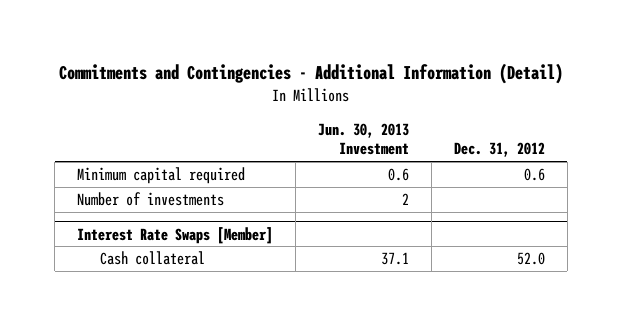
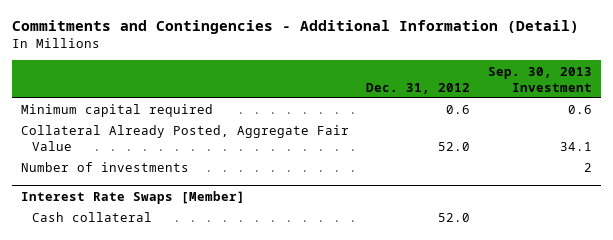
- | Jun. 30, 2013 Investment | Dec. 31, 2012
+ | Dec. 31, 2012 | Sep. 30, 2013 Investment
+ Collateral Already Posted, Aggregate Fair Value | 52.0 | 34.1

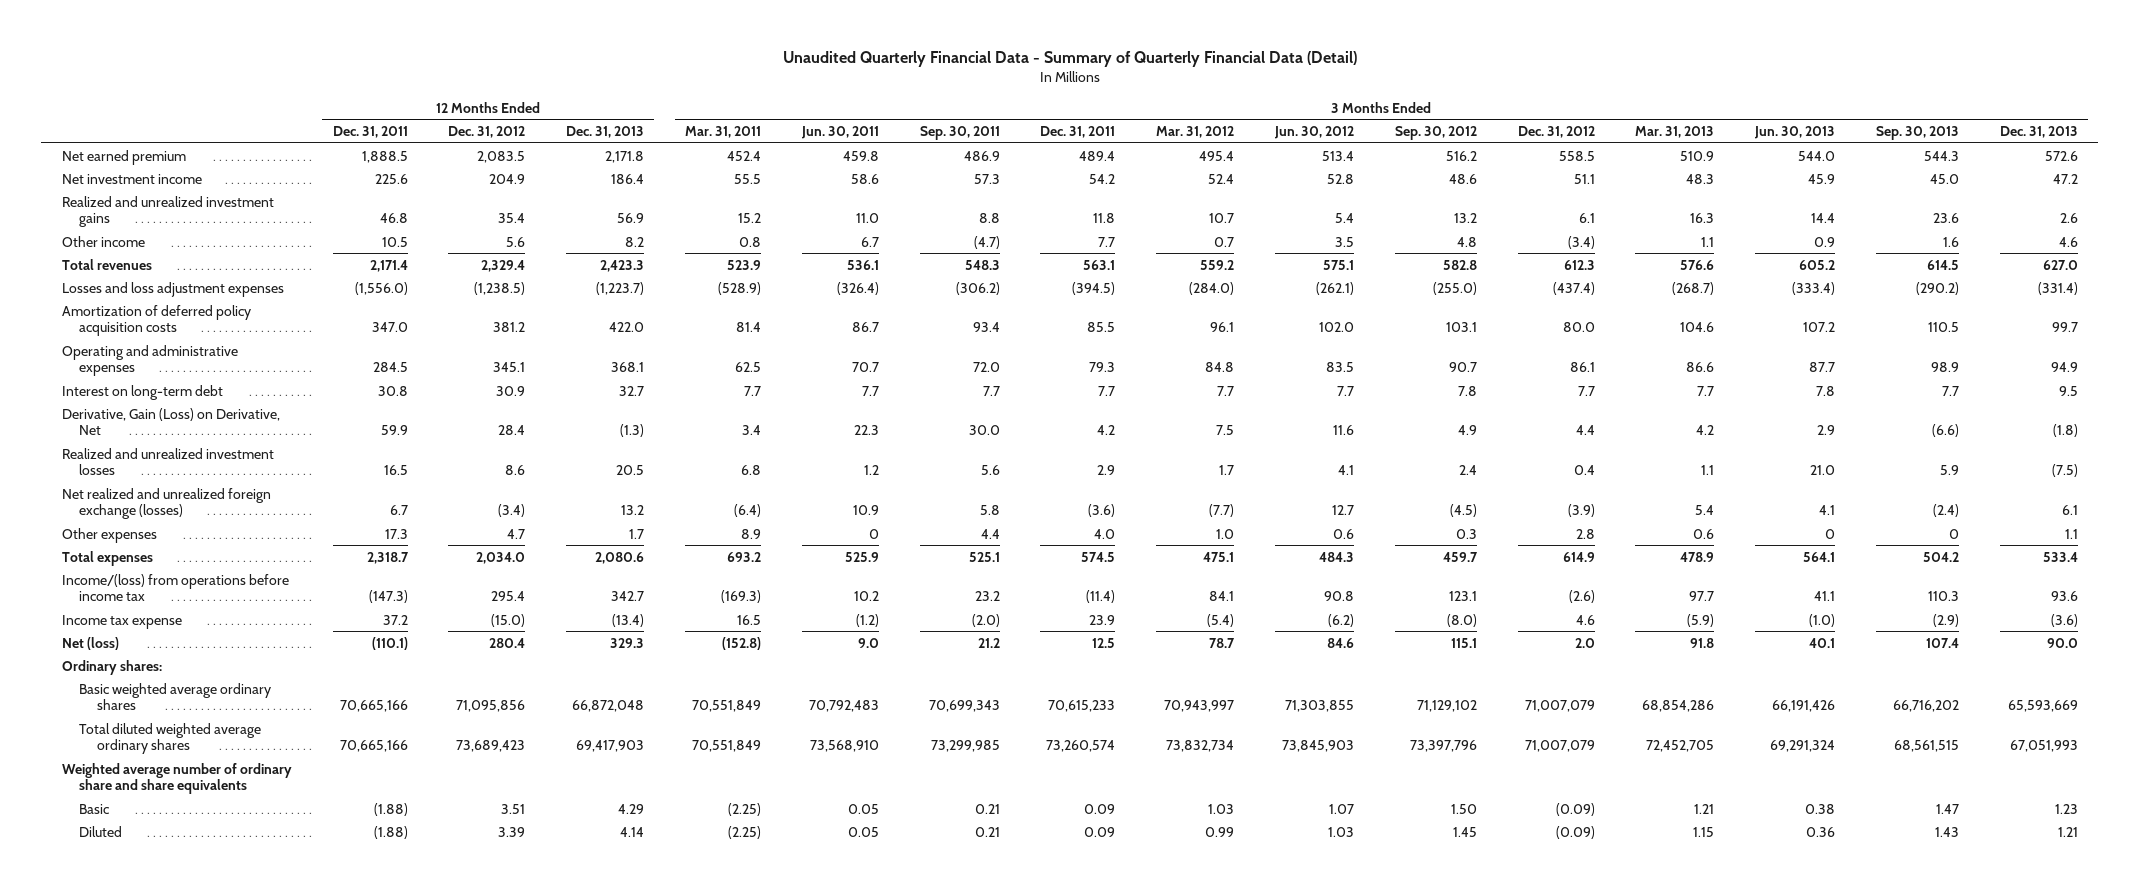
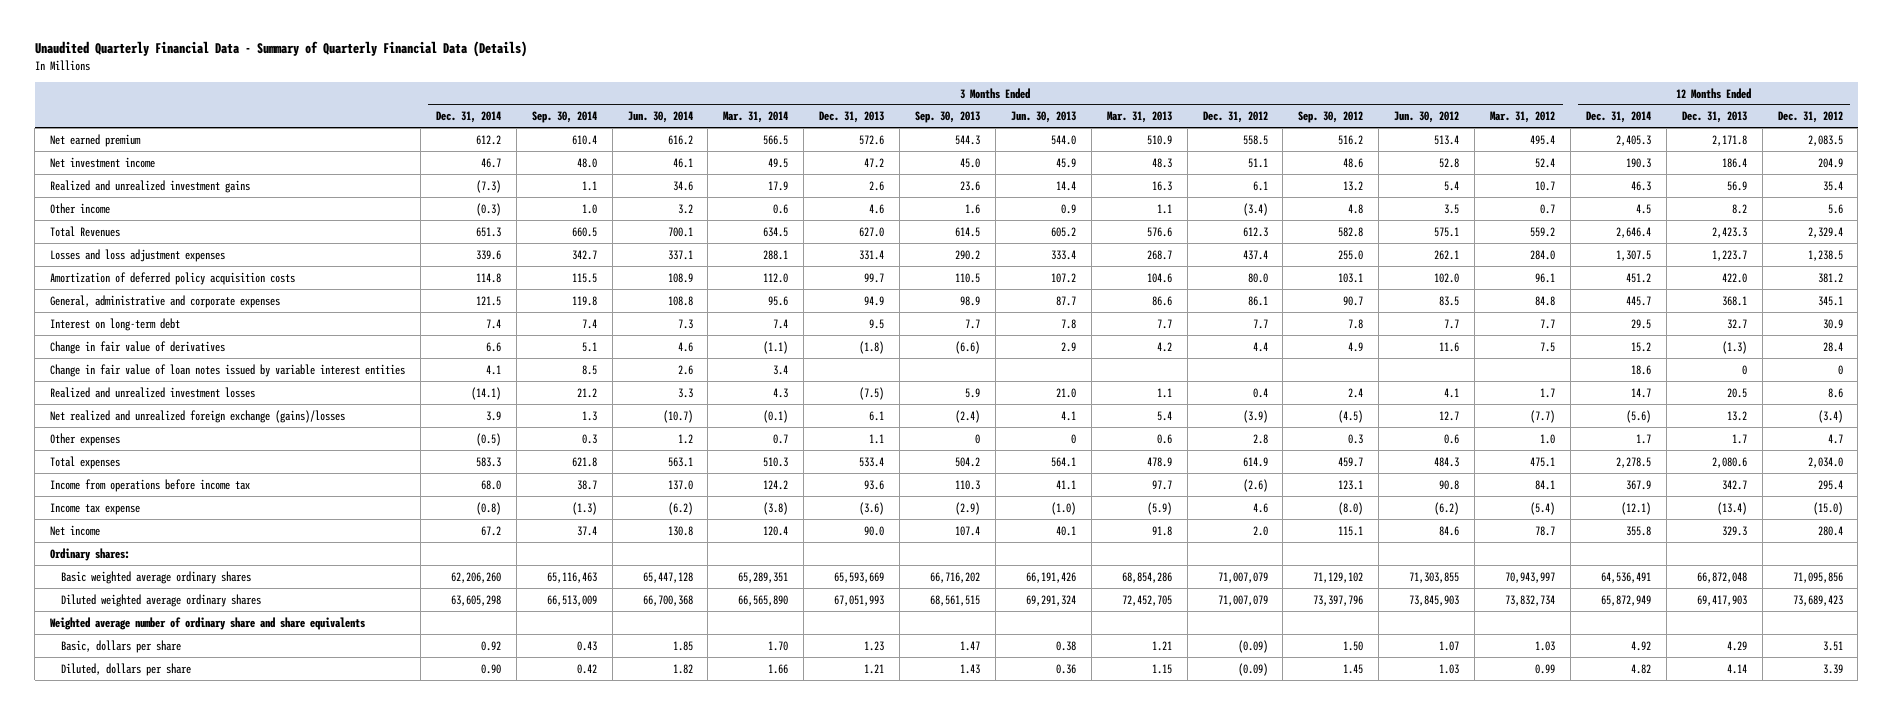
- Unaudited Quarterly Financial Data - Summary of Quarterly Financial Data (Detail)
+ Unaudited Quarterly Financial Data - Summary of Quarterly Financial Data (Details)
- | 12 Months Ended Dec. 31, 2011 | 12 Months Ended Dec. 31, 2012 | 12 Months Ended Dec. 31, 2013 | 3 Months Ended Mar. 31, 2011 | 3 Months Ended Jun. 30, 2011 | 3 Months Ended Sep. 30, 2011 | 3 Months Ended Dec. 31, 2011 | 3 Months Ended Mar. 31, 2012 | 3 Months Ended Jun. 30, 2012 | 3 Months Ended Sep. 30, 2012 | 3 Months Ended Dec. 31, 2012 | 3 Months Ended Mar. 31, 2013 | 3 Months Ended Jun. 30, 2013 | 3 Months Ended Sep. 30, 2013 | 3 Months Ended Dec. 31, 2013
+ | 3 Months Ended Dec. 31, 2014 | 3 Months Ended Sep. 30, 2014 | 3 Months Ended Jun. 30, 2014 | 3 Months Ended Mar. 31, 2014 | 3 Months Ended Dec. 31, 2013 | 3 Months Ended Sep. 30, 2013 | 3 Months Ended Jun. 30, 2013 | 3 Months Ended Mar. 31, 2013 | 3 Months Ended Dec. 31, 2012 | 3 Months Ended Sep. 30, 2012 | 3 Months Ended Jun. 30, 2012 | 3 Months Ended Mar. 31, 2012 | 12 Months Ended Dec. 31, 2014 | 12 Months Ended Dec. 31, 2013 | 12 Months Ended Dec. 31, 2012
- Total revenues | 2,171.4 | 2,329.4 | 2,423.3 | 523.9 | 536.1 | 548.3 | 563.1 | 559.2 | 575.1 | 582.8 | 612.3 | 576.6 | 605.2 | 614.5 | 627.0
- Losses and loss adjustment expenses | (1,556.0) | (1,238.5) | (1,223.7) | (528.9) | (326.4) | (306.2) | (394.5) | (284.0) | (262.1) | (255.0) | (437.4) | (268.7) | (333.4) | (290.2) | (331.4)
+ Total Revenues | 651.3 | 660.5 | 700.1 | 634.5 | 627.0 | 614.5 | 605.2 | 576.6 | 612.3 | 582.8 | 575.1 | 559.2 | 2,646.4 | 2,423.3 | 2,329.4
+ Losses and loss adjustment expenses | 339.6 | 342.7 | 337.1 | 288.1 | 331.4 | 290.2 | 333.4 | 268.7 | 437.4 | 255.0 | 262.1 | 284.0 | 1,307.5 | 1,223.7 | 1,238.5
- Operating and administrative expenses | 284.5 | 345.1 | 368.1 | 62.5 | 70.7 | 72.0 | 79.3 | 84.8 | 83.5 | 90.7 | 86.1 | 86.6 | 87.7 | 98.9 | 94.9
+ General, administrative and corporate expenses | 121.5 | 119.8 | 108.8 | 95.6 | 94.9 | 98.9 | 87.7 | 86.6 | 86.1 | 90.7 | 83.5 | 84.8 | 445.7 | 368.1 | 345.1
- Derivative, Gain (Loss) on Derivative, Net | 59.9 | 28.4 | (1.3) | 3.4 | 22.3 | 30.0 | 4.2 | 7.5 | 11.6 | 4.9 | 4.4 | 4.2 | 2.9 | (6.6) | (1.8)
+ Change in fair value of derivatives | 6.6 | 5.1 | 4.6 | (1.1) | (1.8) | (6.6) | 2.9 | 4.2 | 4.4 | 4.9 | 11.6 | 7.5 | 15.2 | (1.3) | 28.4
+ Change in fair value of loan notes issued by variable interest entities | 4.1 | 8.5 | 2.6 | 3.4 | | | | | | | | | 18.6 | 0 | 0
- Net realized and unrealized foreign exchange (losses) | 6.7 | (3.4) | 13.2 | (6.4) | 10.9 | 5.8 | (3.6) | (7.7) | 12.7 | (4.5) | (3.9) | 5.4 | 4.1 | (2.4) | 6.1
+ Net realized and unrealized foreign exchange (gains)/losses | 3.9 | 1.3 | (10.7) | (0.1) | 6.1 | (2.4) | 4.1 | 5.4 | (3.9) | (4.5) | 12.7 | (7.7) | (5.6) | 13.2 | (3.4)
- Income/(loss) from operations before income tax | (147.3) | 295.4 | 342.7 | (169.3) | 10.2 | 23.2 | (11.4) | 84.1 | 90.8 | 123.1 | (2.6) | 97.7 | 41.1 | 110.3 | 93.6
+ Income from operations before income tax | 68.0 | 38.7 | 137.0 | 124.2 | 93.6 | 110.3 | 41.1 | 97.7 | (2.6) | 123.1 | 90.8 | 84.1 | 367.9 | 342.7 | 295.4
- Net (loss) | (110.1) | 280.4 | 329.3 | (152.8) | 9.0 | 21.2 | 12.5 | 78.7 | 84.6 | 115.1 | 2.0 | 91.8 | 40.1 | 107.4 | 90.0
+ Net income | 67.2 | 37.4 | 130.8 | 120.4 | 90.0 | 107.4 | 40.1 | 91.8 | 2.0 | 115.1 | 84.6 | 78.7 | 355.8 | 329.3 | 280.4
- Total diluted weighted average ordinary shares | 70,665,166 | 73,689,423 | 69,417,903 | 70,551,849 | 73,568,910 | 73,299,985 | 73,260,574 | 73,832,734 | 73,845,903 | 73,397,796 | 71,007,079 | 72,452,705 | 69,291,324 | 68,561,515 | 67,051,993
+ Diluted weighted average ordinary shares | 63,605,298 | 66,513,009 | 66,700,368 | 66,565,890 | 67,051,993 | 68,561,515 | 69,291,324 | 72,452,705 | 71,007,079 | 73,397,796 | 73,845,903 | 73,832,734 | 65,872,949 | 69,417,903 | 73,689,423
- Basic | (1.88) | 3.51 | 4.29 | (2.25) | 0.05 | 0.21 | 0.09 | 1.03 | 1.07 | 1.50 | (0.09) | 1.21 | 0.38 | 1.47 | 1.23
- Diluted | (1.88) | 3.39 | 4.14 | (2.25) | 0.05 | 0.21 | 0.09 | 0.99 | 1.03 | 1.45 | (0.09) | 1.15 | 0.36 | 1.43 | 1.21
+ Basic, dollars per share | 0.92 | 0.43 | 1.85 | 1.70 | 1.23 | 1.47 | 0.38 | 1.21 | (0.09) | 1.50 | 1.07 | 1.03 | 4.92 | 4.29 | 3.51
+ Diluted, dollars per share | 0.90 | 0.42 | 1.82 | 1.66 | 1.21 | 1.43 | 0.36 | 1.15 | (0.09) | 1.45 | 1.03 | 0.99 | 4.82 | 4.14 | 3.39

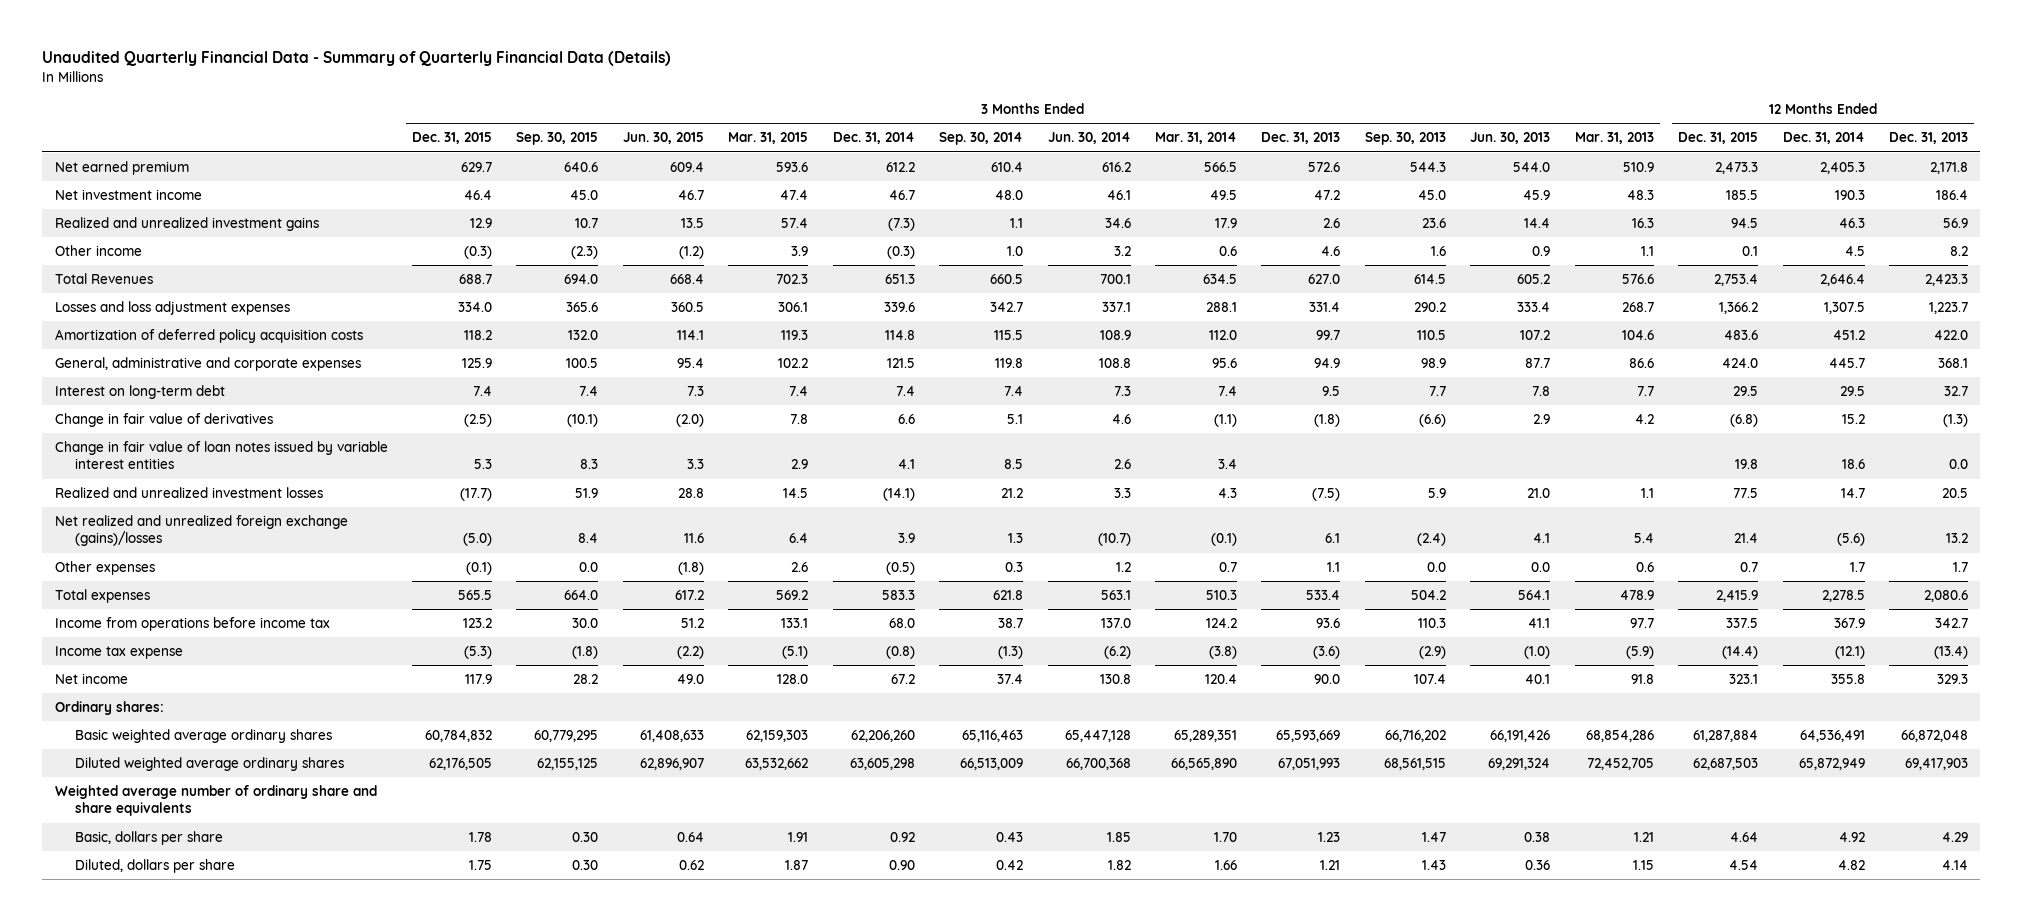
- | 3 Months Ended Dec. 31, 2014 | 3 Months Ended Sep. 30, 2014 | 3 Months Ended Jun. 30, 2014 | 3 Months Ended Mar. 31, 2014 | 3 Months Ended Dec. 31, 2013 | 3 Months Ended Sep. 30, 2013 | 3 Months Ended Jun. 30, 2013 | 3 Months Ended Mar. 31, 2013 | 3 Months Ended Dec. 31, 2012 | 3 Months Ended Sep. 30, 2012 | 3 Months Ended Jun. 30, 2012 | 3 Months Ended Mar. 31, 2012 | 12 Months Ended Dec. 31, 2014 | 12 Months Ended Dec. 31, 2013 | 12 Months Ended Dec. 31, 2012
+ | 3 Months Ended Dec. 31, 2015 | 3 Months Ended Sep. 30, 2015 | 3 Months Ended Jun. 30, 2015 | 3 Months Ended Mar. 31, 2015 | 3 Months Ended Dec. 31, 2014 | 3 Months Ended Sep. 30, 2014 | 3 Months Ended Jun. 30, 2014 | 3 Months Ended Mar. 31, 2014 | 3 Months Ended Dec. 31, 2013 | 3 Months Ended Sep. 30, 2013 | 3 Months Ended Jun. 30, 2013 | 3 Months Ended Mar. 31, 2013 | 12 Months Ended Dec. 31, 2015 | 12 Months Ended Dec. 31, 2014 | 12 Months Ended Dec. 31, 2013
- Change in fair value of loan notes issued by variable interest entities | 4.1 | 8.5 | 2.6 | 3.4 | | | | | | | | | 18.6 | 0 | 0
+ Change in fair value of loan notes issued by variable interest entities | 5.3 | 8.3 | 3.3 | 2.9 | 4.1 | 8.5 | 2.6 | 3.4 | | | | | 19.8 | 18.6 | 0.0
- Other expenses | (0.5) | 0.3 | 1.2 | 0.7 | 1.1 | 0 | 0 | 0.6 | 2.8 | 0.3 | 0.6 | 1.0 | 1.7 | 1.7 | 4.7
+ Other expenses | (0.1) | 0.0 | (1.8) | 2.6 | (0.5) | 0.3 | 1.2 | 0.7 | 1.1 | 0.0 | 0.0 | 0.6 | 0.7 | 1.7 | 1.7

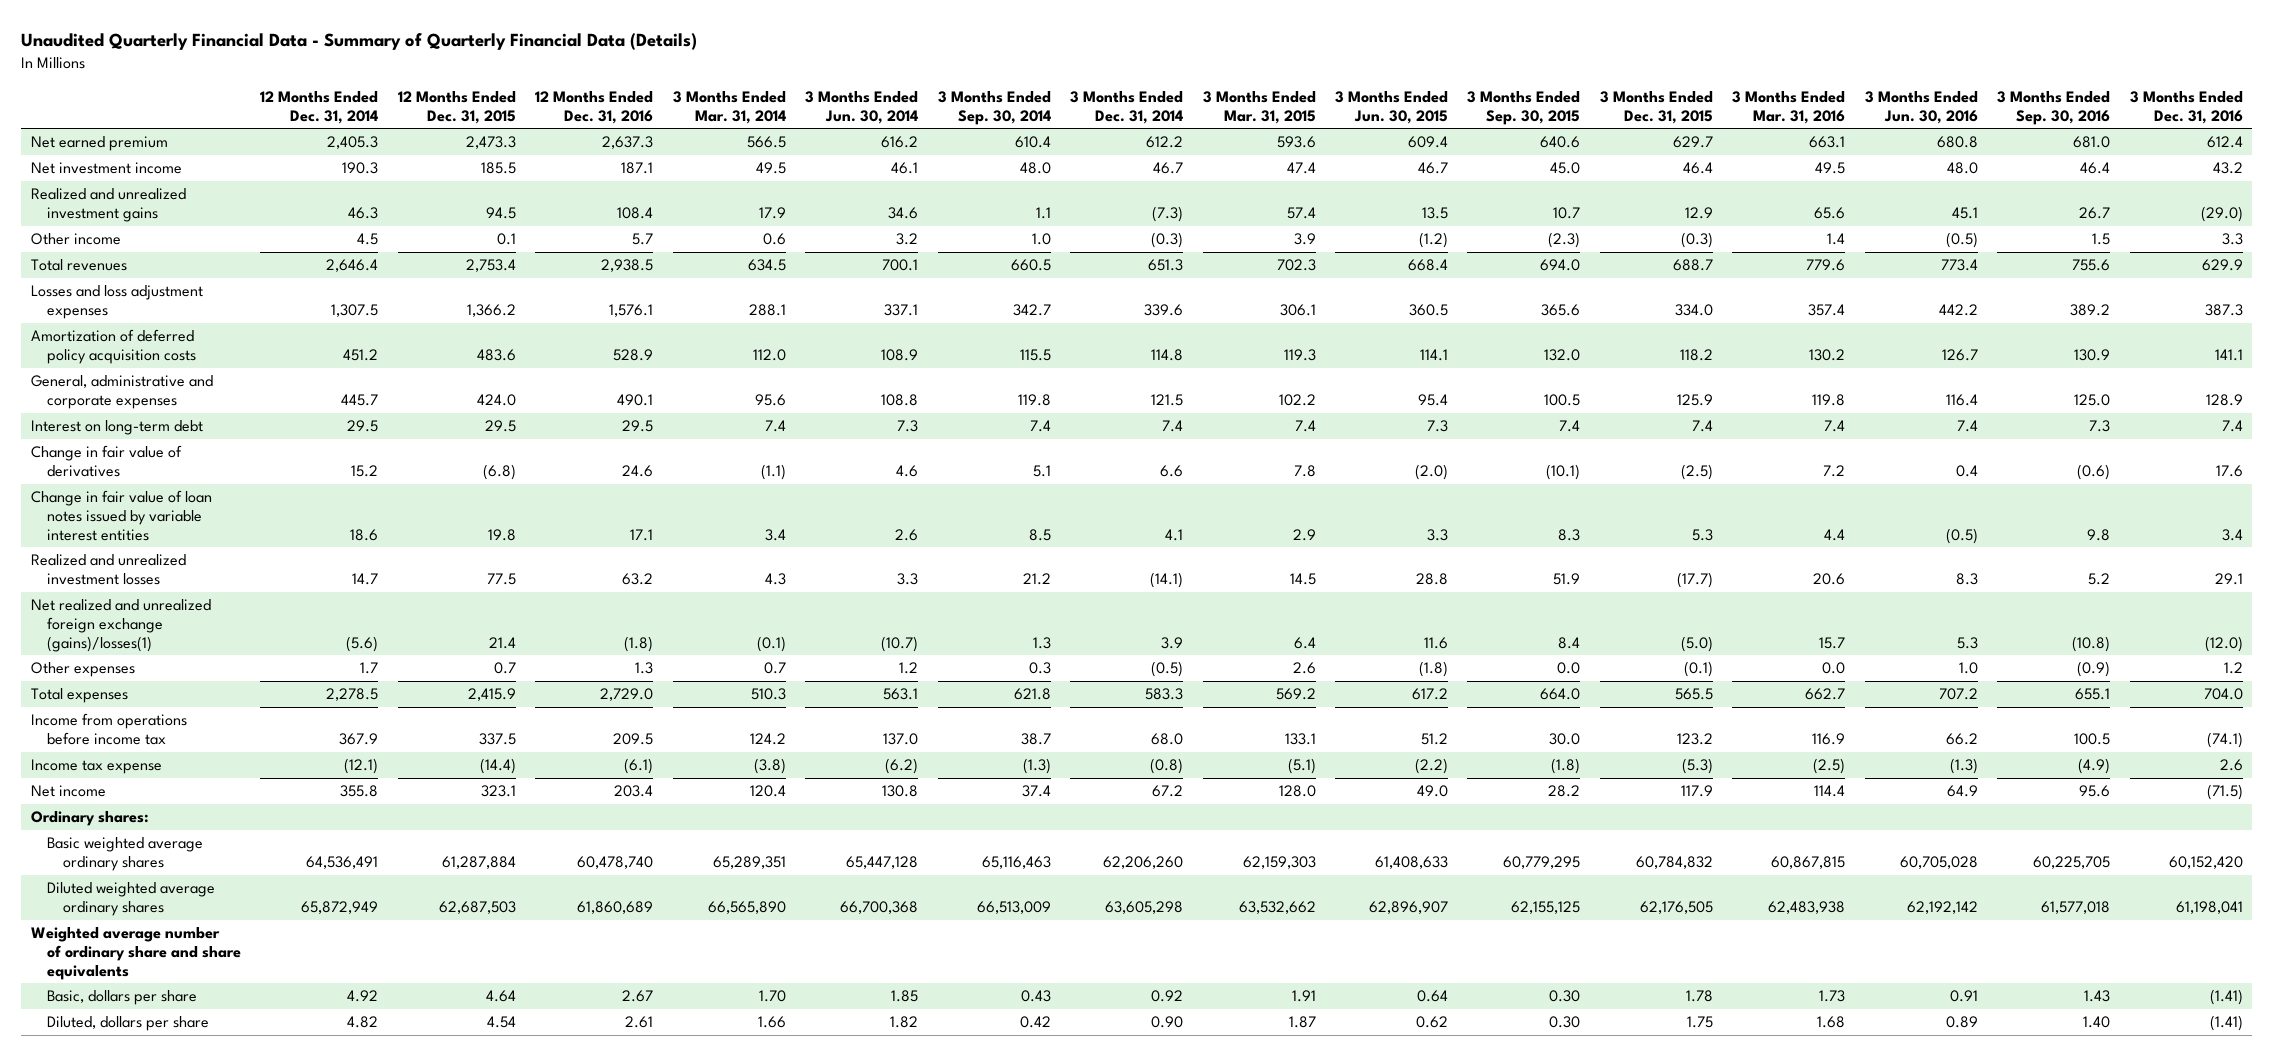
- | 3 Months Ended Dec. 31, 2015 | 3 Months Ended Sep. 30, 2015 | 3 Months Ended Jun. 30, 2015 | 3 Months Ended Mar. 31, 2015 | 3 Months Ended Dec. 31, 2014 | 3 Months Ended Sep. 30, 2014 | 3 Months Ended Jun. 30, 2014 | 3 Months Ended Mar. 31, 2014 | 3 Months Ended Dec. 31, 2013 | 3 Months Ended Sep. 30, 2013 | 3 Months Ended Jun. 30, 2013 | 3 Months Ended Mar. 31, 2013 | 12 Months Ended Dec. 31, 2015 | 12 Months Ended Dec. 31, 2014 | 12 Months Ended Dec. 31, 2013
+ | 12 Months Ended Dec. 31, 2014 | 12 Months Ended Dec. 31, 2015 | 12 Months Ended Dec. 31, 2016 | 3 Months Ended Mar. 31, 2014 | 3 Months Ended Jun. 30, 2014 | 3 Months Ended Sep. 30, 2014 | 3 Months Ended Dec. 31, 2014 | 3 Months Ended Mar. 31, 2015 | 3 Months Ended Jun. 30, 2015 | 3 Months Ended Sep. 30, 2015 | 3 Months Ended Dec. 31, 2015 | 3 Months Ended Mar. 31, 2016 | 3 Months Ended Jun. 30, 2016 | 3 Months Ended Sep. 30, 2016 | 3 Months Ended Dec. 31, 2016
- Total Revenues | 688.7 | 694.0 | 668.4 | 702.3 | 651.3 | 660.5 | 700.1 | 634.5 | 627.0 | 614.5 | 605.2 | 576.6 | 2,753.4 | 2,646.4 | 2,423.3
+ Total revenues | 2,646.4 | 2,753.4 | 2,938.5 | 634.5 | 700.1 | 660.5 | 651.3 | 702.3 | 668.4 | 694.0 | 688.7 | 779.6 | 773.4 | 755.6 | 629.9
- Net realized and unrealized foreign exchange (gains)/losses | (5.0) | 8.4 | 11.6 | 6.4 | 3.9 | 1.3 | (10.7) | (0.1) | 6.1 | (2.4) | 4.1 | 5.4 | 21.4 | (5.6) | 13.2
+ Net realized and unrealized foreign exchange (gains)/losses(1) | (5.6) | 21.4 | (1.8) | (0.1) | (10.7) | 1.3 | 3.9 | 6.4 | 11.6 | 8.4 | (5.0) | 15.7 | 5.3 | (10.8) | (12.0)

